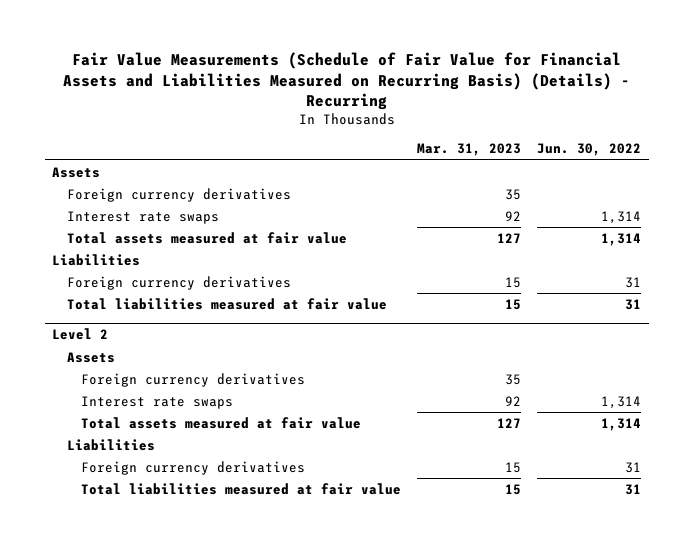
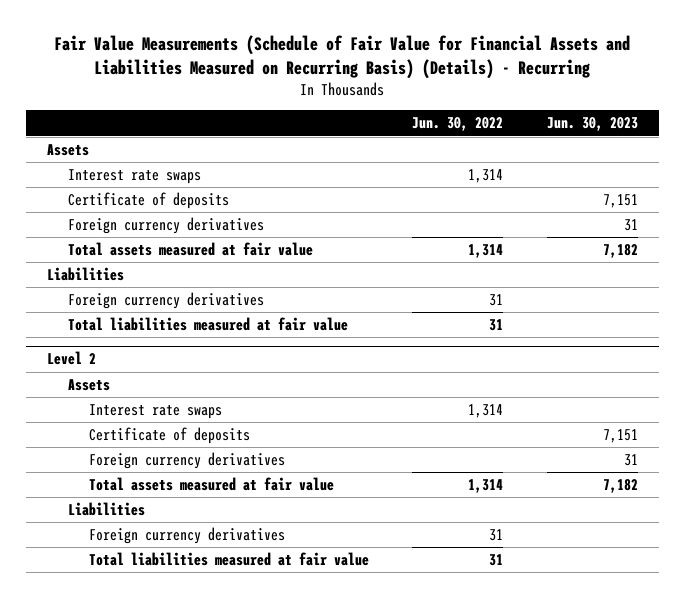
- | Mar. 31, 2023 | Jun. 30, 2022
+ | Jun. 30, 2022 | Jun. 30, 2023
+ Certificate of deposits | | 7,151
moved down: Foreign currency derivatives | | 31
@ Level 2
+ Certificate of deposits | | 7,151
moved down: Foreign currency derivatives | | 31

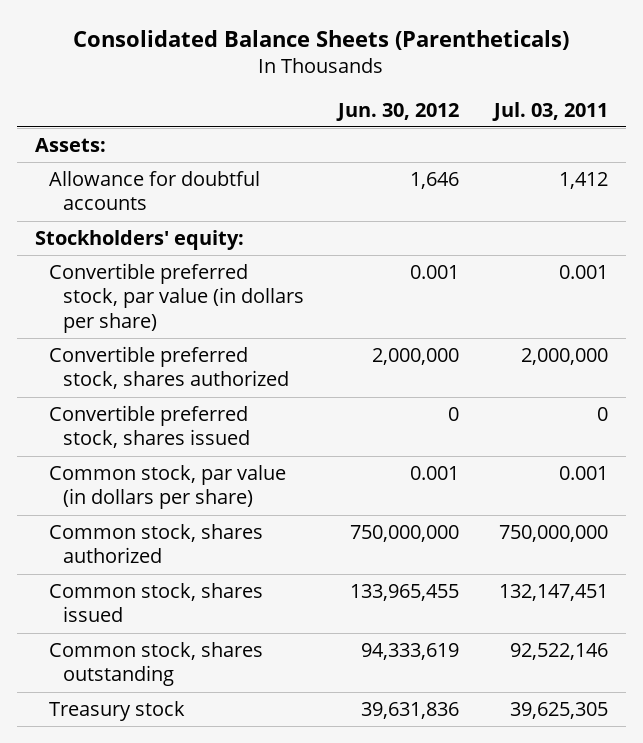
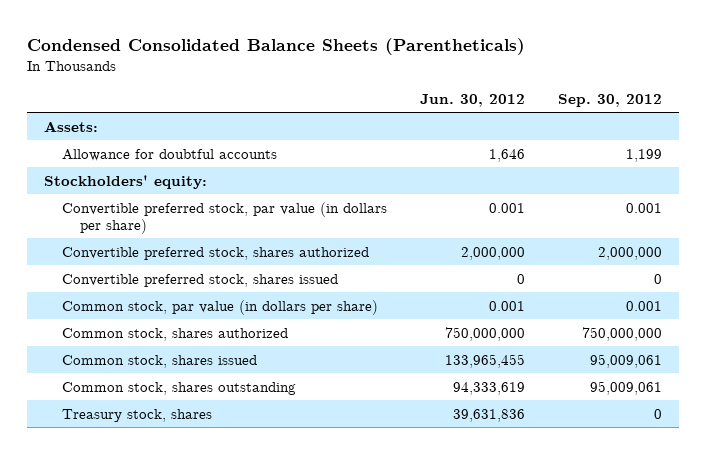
- Consolidated Balance Sheets (Parentheticals)
+ Condensed Consolidated Balance Sheets (Parentheticals)
- | Jun. 30, 2012 | Jul. 03, 2011
+ | Jun. 30, 2012 | Sep. 30, 2012
- Treasury stock | 39,631,836 | 39,625,305
+ Treasury stock, shares | 39,631,836 | 0

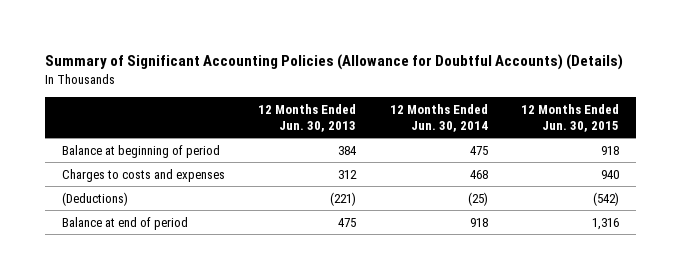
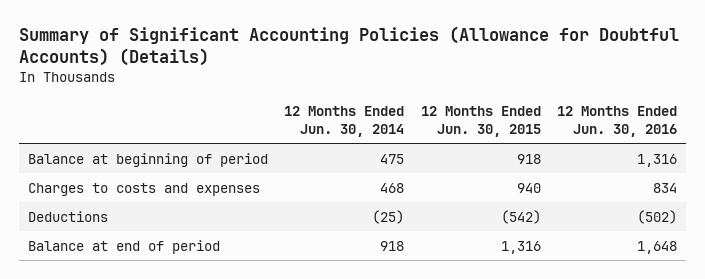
- | 12 Months Ended Jun. 30, 2013 | 12 Months Ended Jun. 30, 2014 | 12 Months Ended Jun. 30, 2015
+ | 12 Months Ended Jun. 30, 2014 | 12 Months Ended Jun. 30, 2015 | 12 Months Ended Jun. 30, 2016
- (Deductions) | (221) | (25) | (542)
+ Deductions | (25) | (542) | (502)

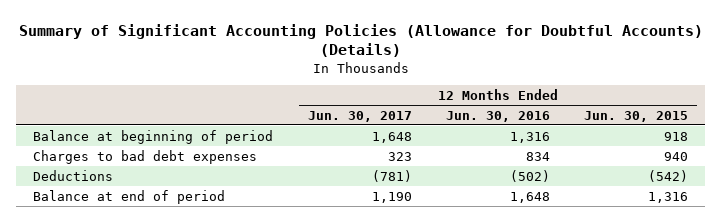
- | 12 Months Ended Jun. 30, 2014 | 12 Months Ended Jun. 30, 2015 | 12 Months Ended Jun. 30, 2016
+ | 12 Months Ended Jun. 30, 2017 | 12 Months Ended Jun. 30, 2016 | 12 Months Ended Jun. 30, 2015
- Charges to costs and expenses | 468 | 940 | 834
+ Charges to bad debt expenses | 323 | 834 | 940

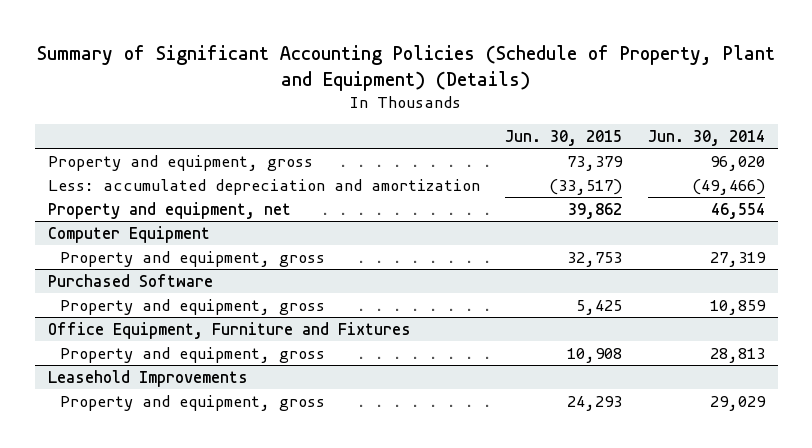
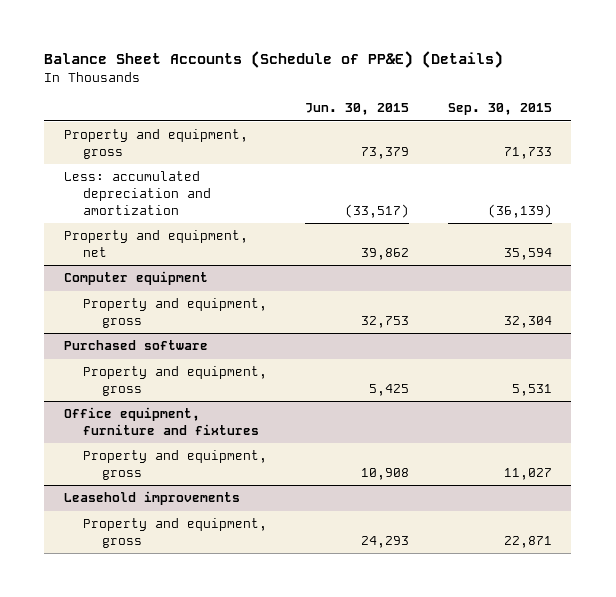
- Summary of Significant Accounting Policies (Schedule of Property, Plant and Equipment) (Details)
+ Balance Sheet Accounts (Schedule of PP&E) (Details)
- | Jun. 30, 2015 | Jun. 30, 2014
+ | Jun. 30, 2015 | Sep. 30, 2015
- Computer Equipment
+ Computer equipment
- Purchased Software
+ Purchased software
- Office Equipment, Furniture and Fixtures
+ Office equipment, furniture and fixtures
- Leasehold Improvements
+ Leasehold improvements

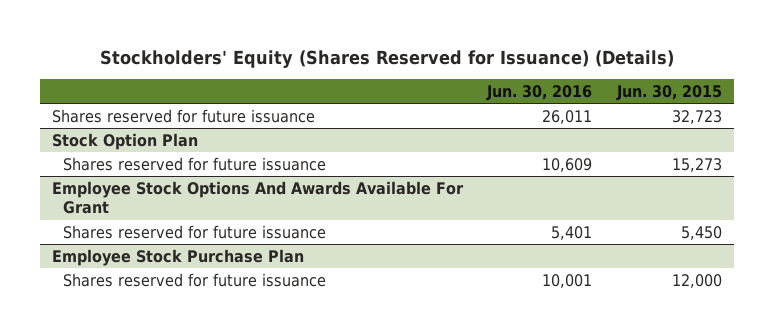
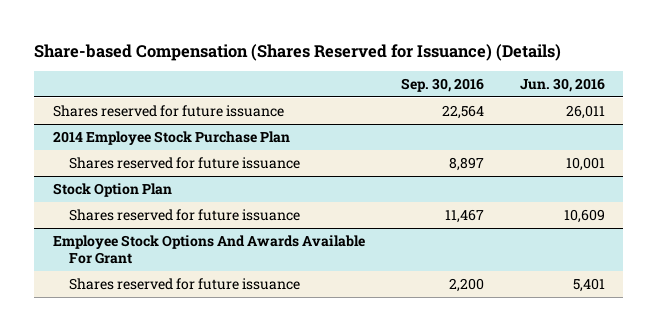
- Stockholders' Equity (Shares Reserved for Issuance) (Details)
+ Share-based Compensation (Shares Reserved for Issuance) (Details)
- | Jun. 30, 2016 | Jun. 30, 2015
+ | Sep. 30, 2016 | Jun. 30, 2016
+ 2014 Employee Stock Purchase Plan
+ Shares reserved for future issuance | 8,897 | 10,001
- Employee Stock Purchase Plan
- Shares reserved for future issuance | 10,001 | 12,000

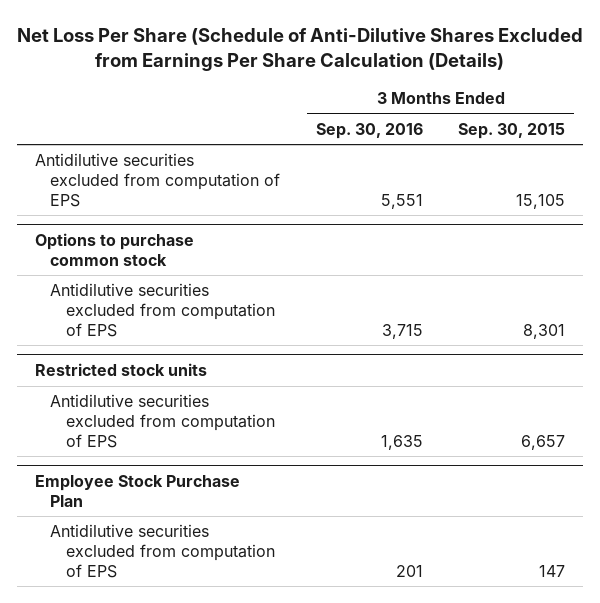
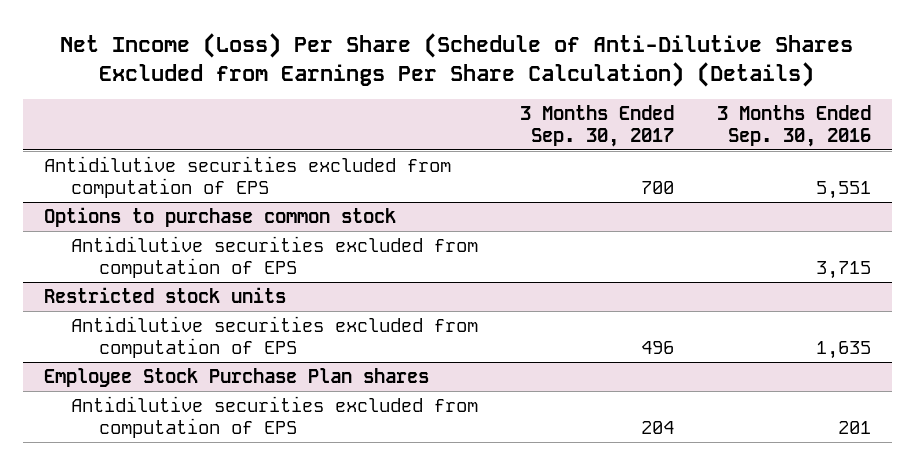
- Net Loss Per Share (Schedule of Anti-Dilutive Shares Excluded from Earnings Per Share Calculation (Details)
+ Net Income (Loss) Per Share (Schedule of Anti-Dilutive Shares Excluded from Earnings Per Share Calculation) (Details)
- | 3 Months Ended Sep. 30, 2016 | 3 Months Ended Sep. 30, 2015
+ | 3 Months Ended Sep. 30, 2017 | 3 Months Ended Sep. 30, 2016
- Employee Stock Purchase Plan
+ Employee Stock Purchase Plan shares

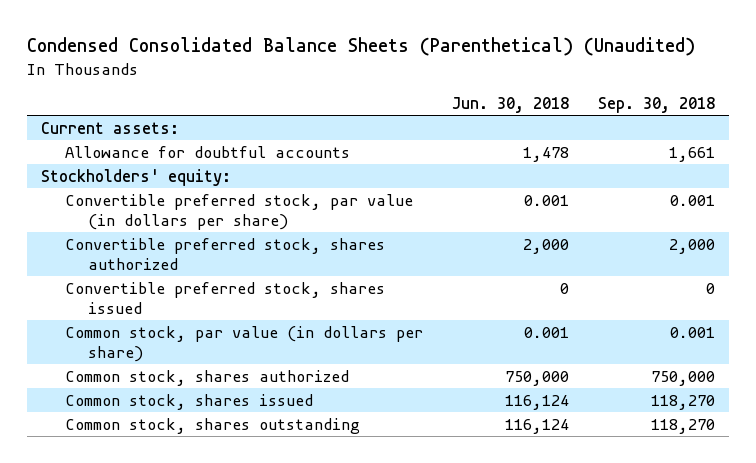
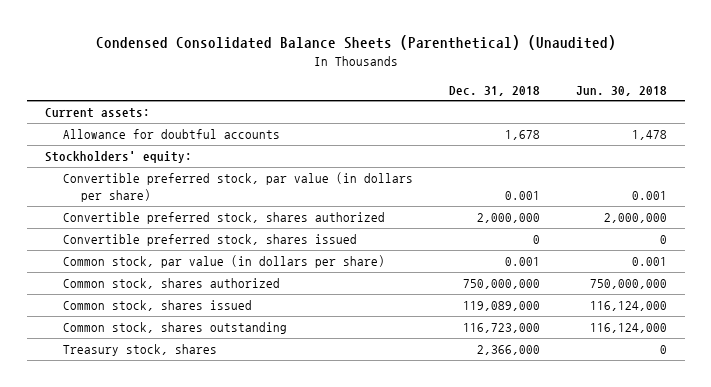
- | Jun. 30, 2018 | Sep. 30, 2018
+ | Dec. 31, 2018 | Jun. 30, 2018
- Convertible preferred stock, shares authorized | 2,000 | 2,000
+ Convertible preferred stock, shares authorized | 2,000,000 | 2,000,000
- Common stock, shares authorized | 750,000 | 750,000
- Common stock, shares issued | 116,124 | 118,270
- Common stock, shares outstanding | 116,124 | 118,270
+ Common stock, shares authorized | 750,000,000 | 750,000,000
+ Common stock, shares issued | 119,089,000 | 116,124,000
+ Common stock, shares outstanding | 116,723,000 | 116,124,000
+ Treasury stock, shares | 2,366,000 | 0

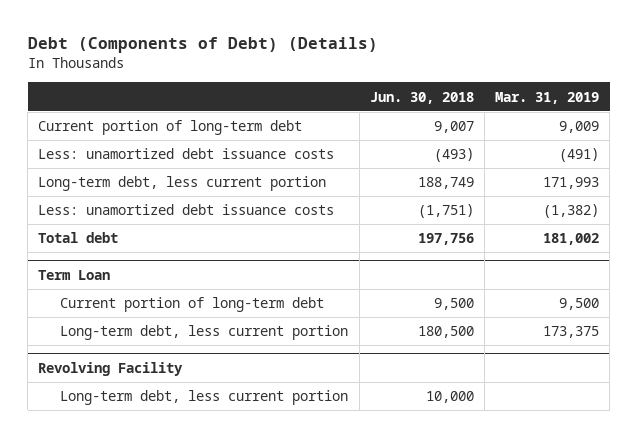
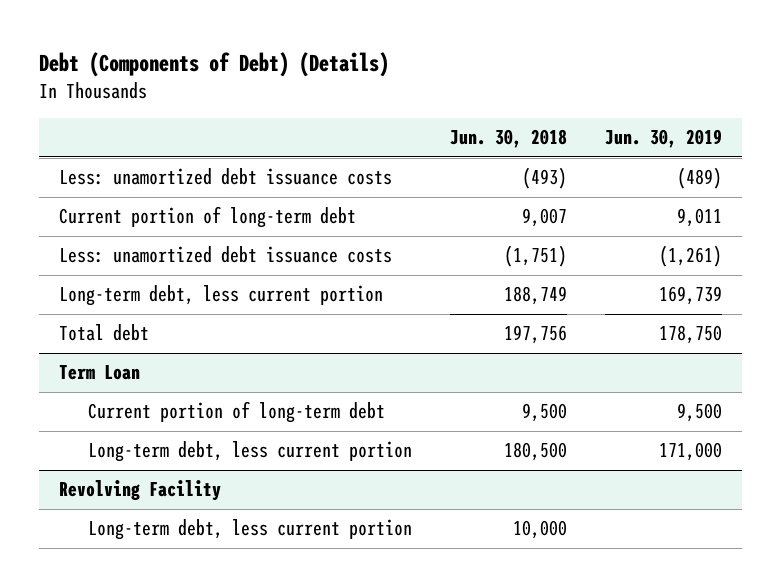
- | Jun. 30, 2018 | Mar. 31, 2019
+ | Jun. 30, 2018 | Jun. 30, 2019
moved down: Current portion of long-term debt | 9,007 | 9,011
moved down: Long-term debt, less current portion | 188,749 | 169,739

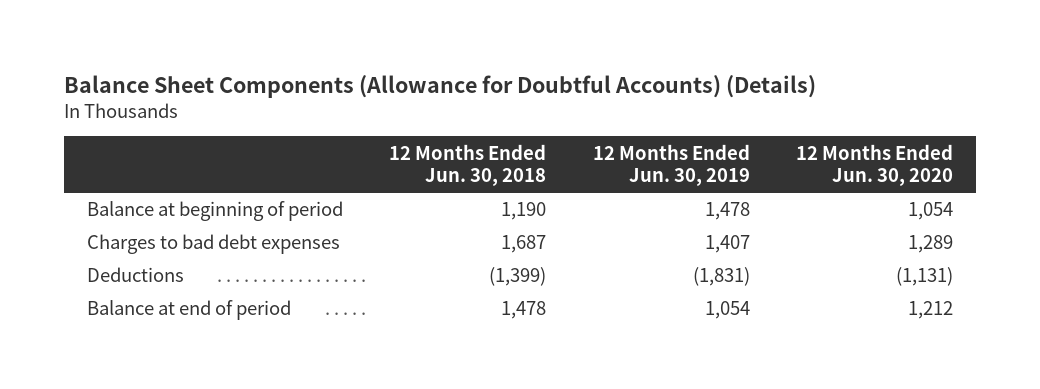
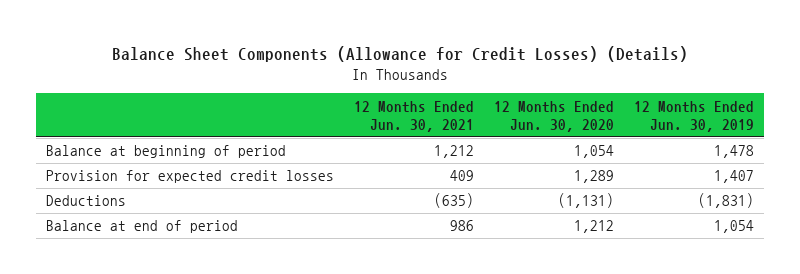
- Balance Sheet Components (Allowance for Doubtful Accounts) (Details)
+ Balance Sheet Components (Allowance for Credit Losses) (Details)
- | 12 Months Ended Jun. 30, 2018 | 12 Months Ended Jun. 30, 2019 | 12 Months Ended Jun. 30, 2020
+ | 12 Months Ended Jun. 30, 2021 | 12 Months Ended Jun. 30, 2020 | 12 Months Ended Jun. 30, 2019
- Charges to bad debt expenses | 1,687 | 1,407 | 1,289
+ Provision for expected credit losses | 409 | 1,289 | 1,407

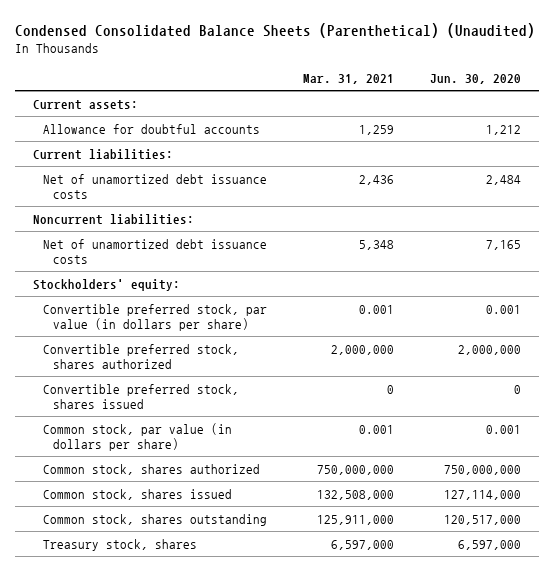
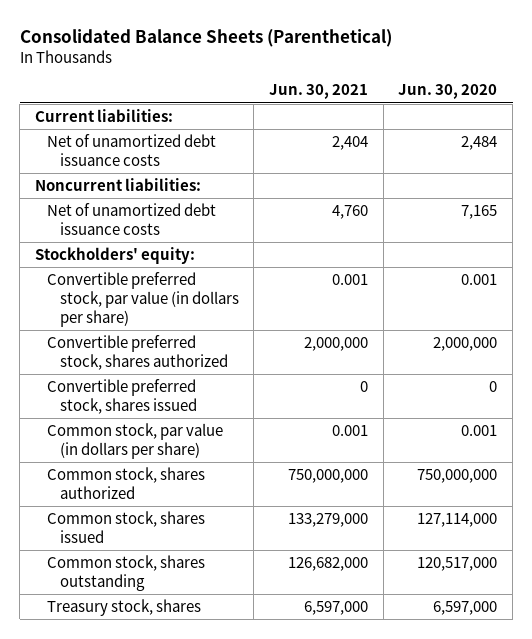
- Condensed Consolidated Balance Sheets (Parenthetical) (Unaudited)
+ Consolidated Balance Sheets (Parenthetical)
- | Mar. 31, 2021 | Jun. 30, 2020
+ | Jun. 30, 2021 | Jun. 30, 2020
- Current assets:
- Allowance for doubtful accounts | 1,259 | 1,212

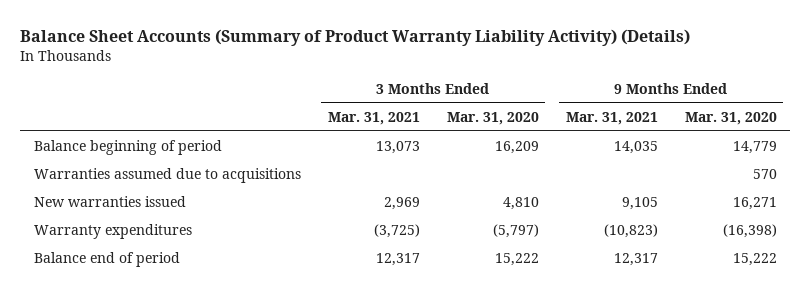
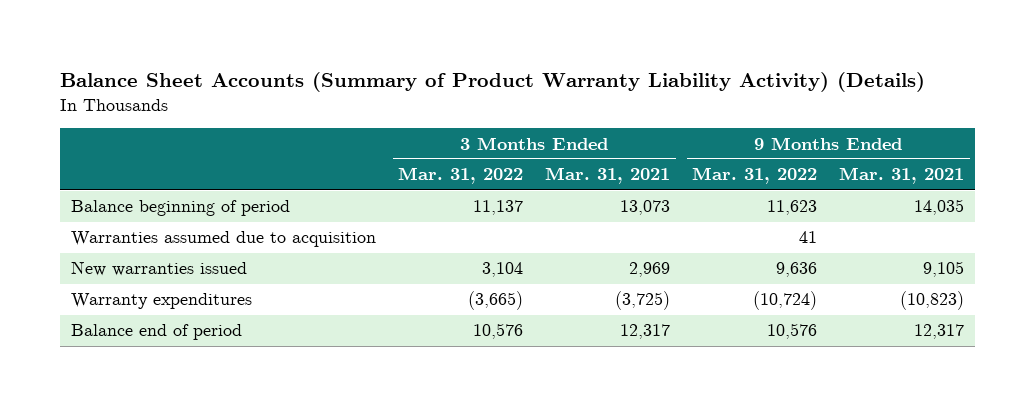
- | 3 Months Ended Mar. 31, 2021 | 3 Months Ended Mar. 31, 2020 | 9 Months Ended Mar. 31, 2021 | 9 Months Ended Mar. 31, 2020
+ | 3 Months Ended Mar. 31, 2022 | 3 Months Ended Mar. 31, 2021 | 9 Months Ended Mar. 31, 2022 | 9 Months Ended Mar. 31, 2021
- Warranties assumed due to acquisitions | | | | 570
+ Warranties assumed due to acquisition | | | 41 |

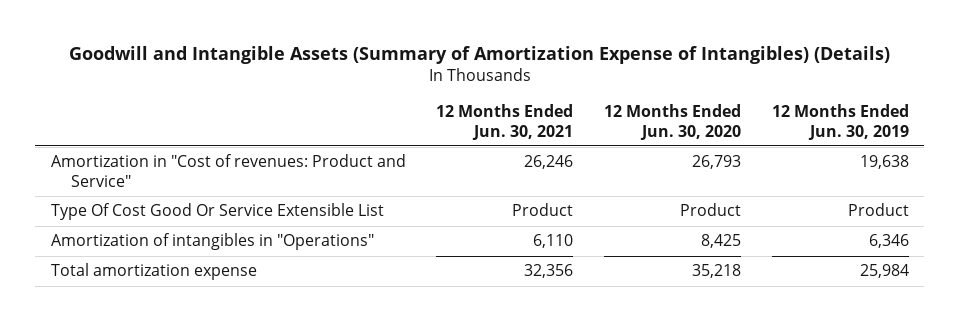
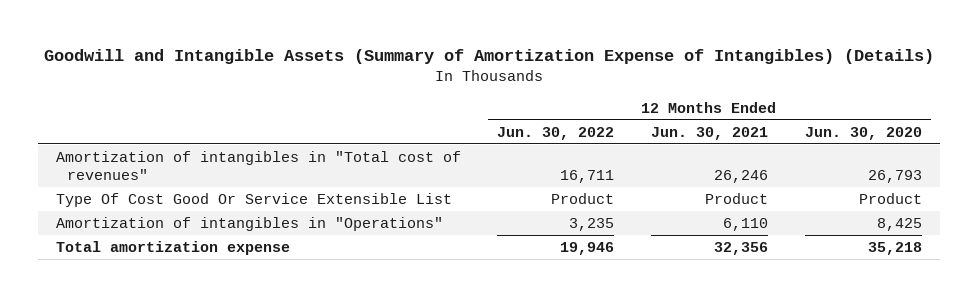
- | 12 Months Ended Jun. 30, 2021 | 12 Months Ended Jun. 30, 2020 | 12 Months Ended Jun. 30, 2019
+ | 12 Months Ended Jun. 30, 2022 | 12 Months Ended Jun. 30, 2021 | 12 Months Ended Jun. 30, 2020
- Amortization in "Cost of revenues: Product and Service" | 26,246 | 26,793 | 19,638
+ Amortization of intangibles in "Total cost of revenues" | 16,711 | 26,246 | 26,793

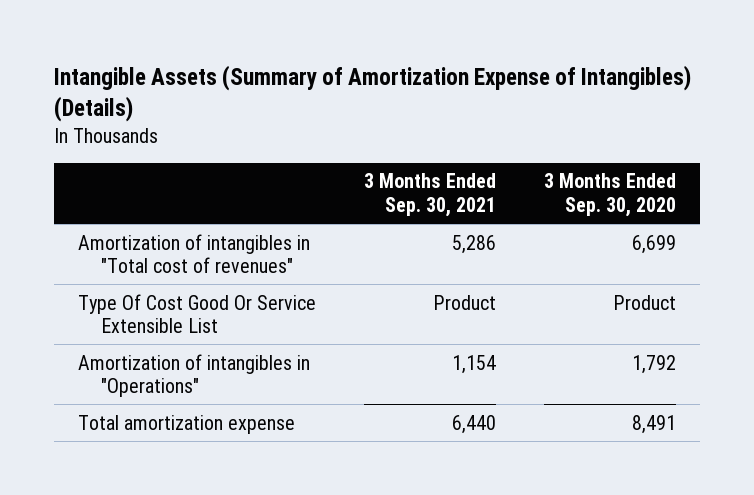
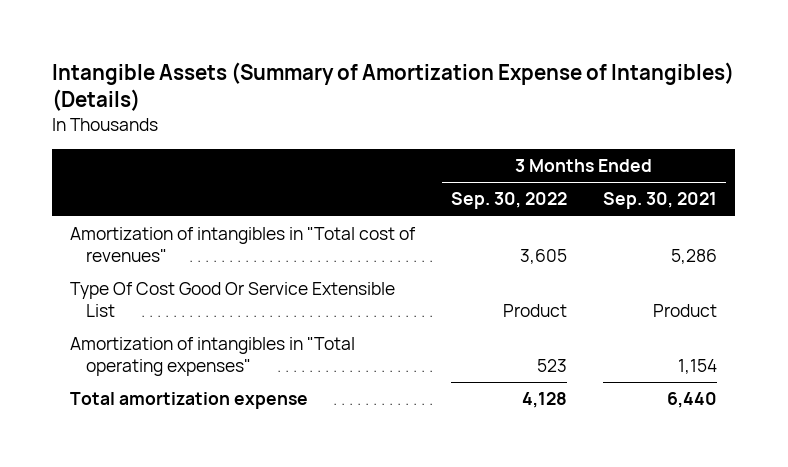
- | 3 Months Ended Sep. 30, 2021 | 3 Months Ended Sep. 30, 2020
+ | 3 Months Ended Sep. 30, 2022 | 3 Months Ended Sep. 30, 2021
- Amortization of intangibles in "Operations" | 1,154 | 1,792
+ Amortization of intangibles in "Total operating expenses" | 523 | 1,154

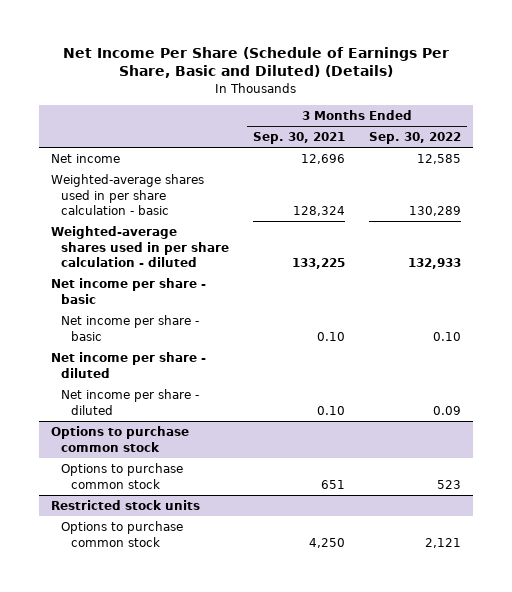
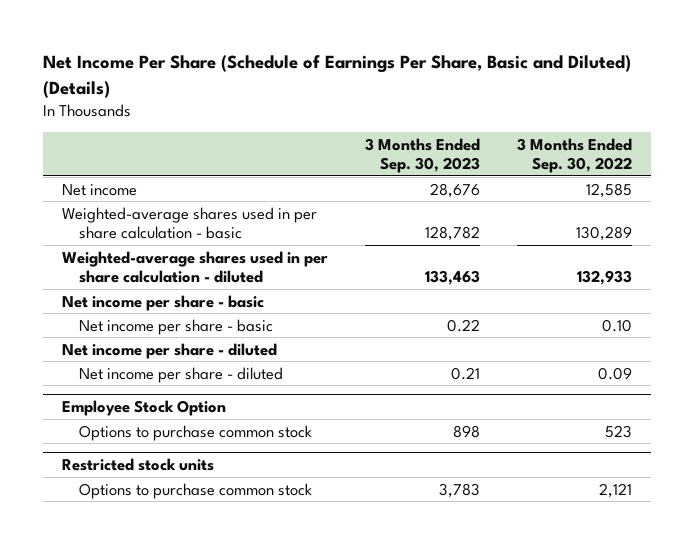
- | 3 Months Ended Sep. 30, 2021 | 3 Months Ended Sep. 30, 2022
+ | 3 Months Ended Sep. 30, 2023 | 3 Months Ended Sep. 30, 2022
- Options to purchase common stock
+ Employee Stock Option

